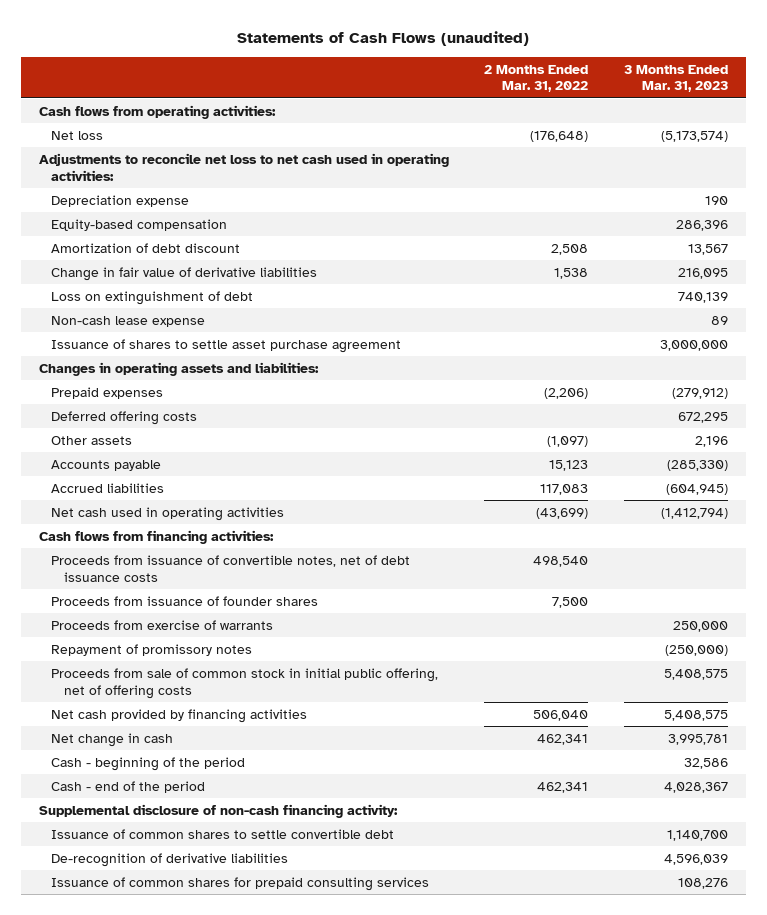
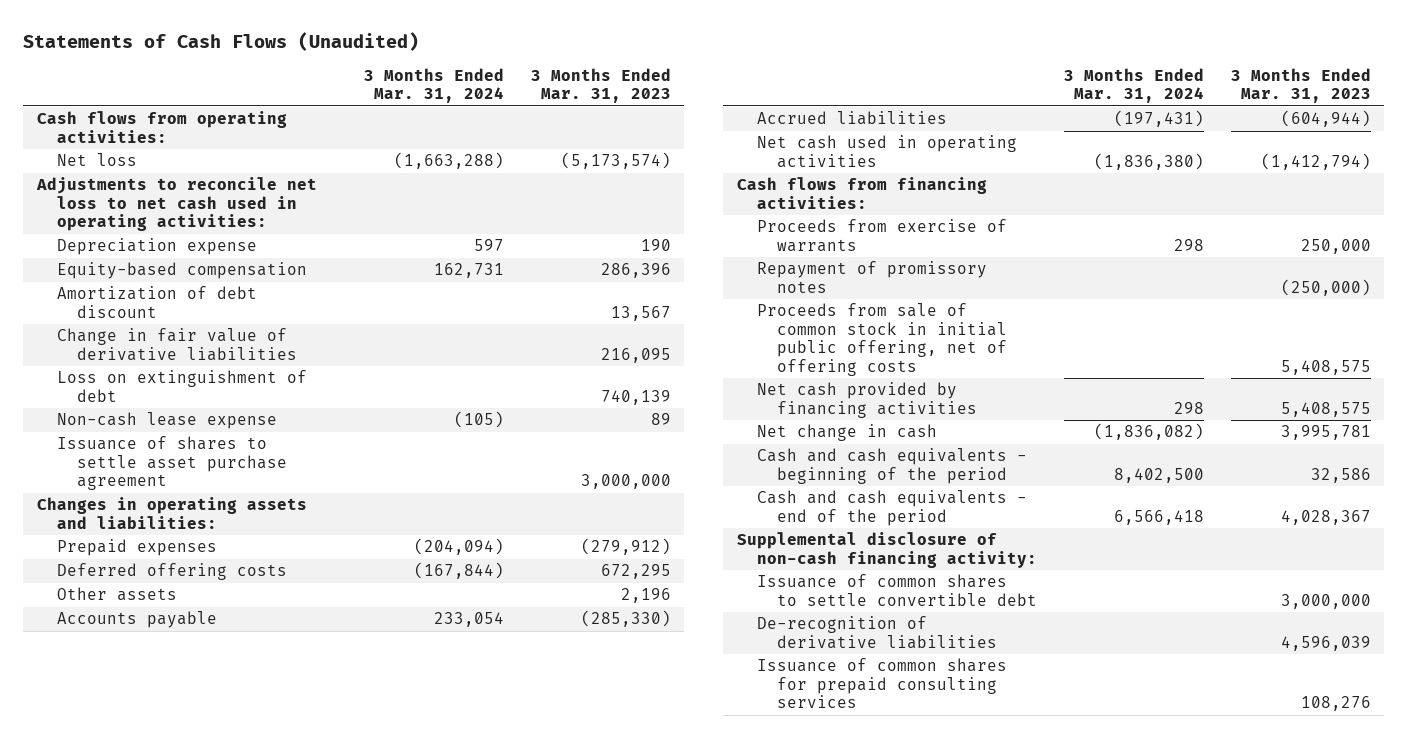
- Statements of Cash Flows (unaudited)
+ Statements of Cash Flows (Unaudited)
- | 2 Months Ended Mar. 31, 2022 | 3 Months Ended Mar. 31, 2023
+ | 3 Months Ended Mar. 31, 2024 | 3 Months Ended Mar. 31, 2023
- Accrued liabilities | 117,083 | (604,945)
+ Accrued liabilities | (197,431) | (604,944)
- Proceeds from issuance of convertible notes, net of debt issuance costs | 498,540 |
- Proceeds from issuance of founder shares | 7,500 |
- Cash - beginning of the period | | 32,586
- Cash - end of the period | 462,341 | 4,028,367
+ Cash and cash equivalents - beginning of the period | 8,402,500 | 32,586
+ Cash and cash equivalents - end of the period | 6,566,418 | 4,028,367
- Issuance of common shares to settle convertible debt | | 1,140,700
+ Issuance of common shares to settle convertible debt | | 3,000,000

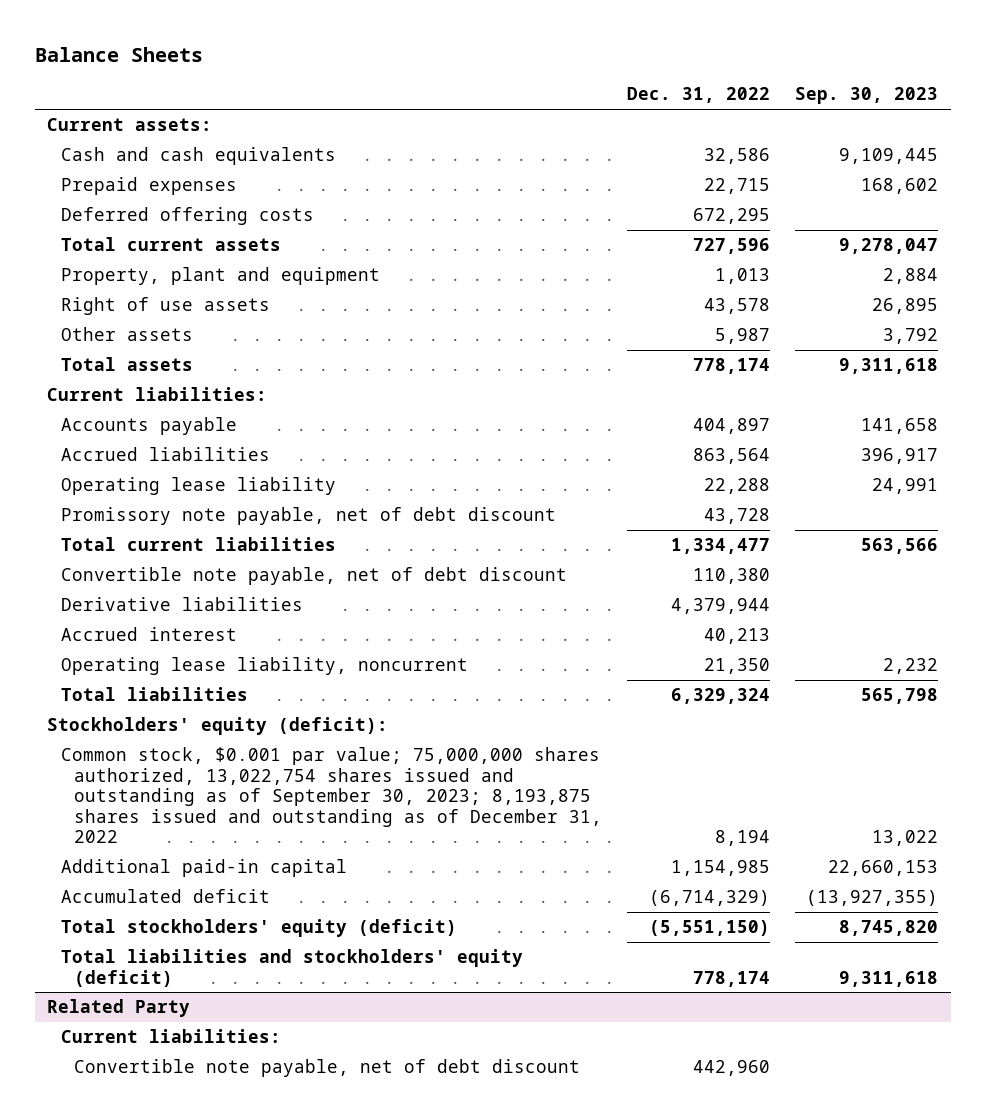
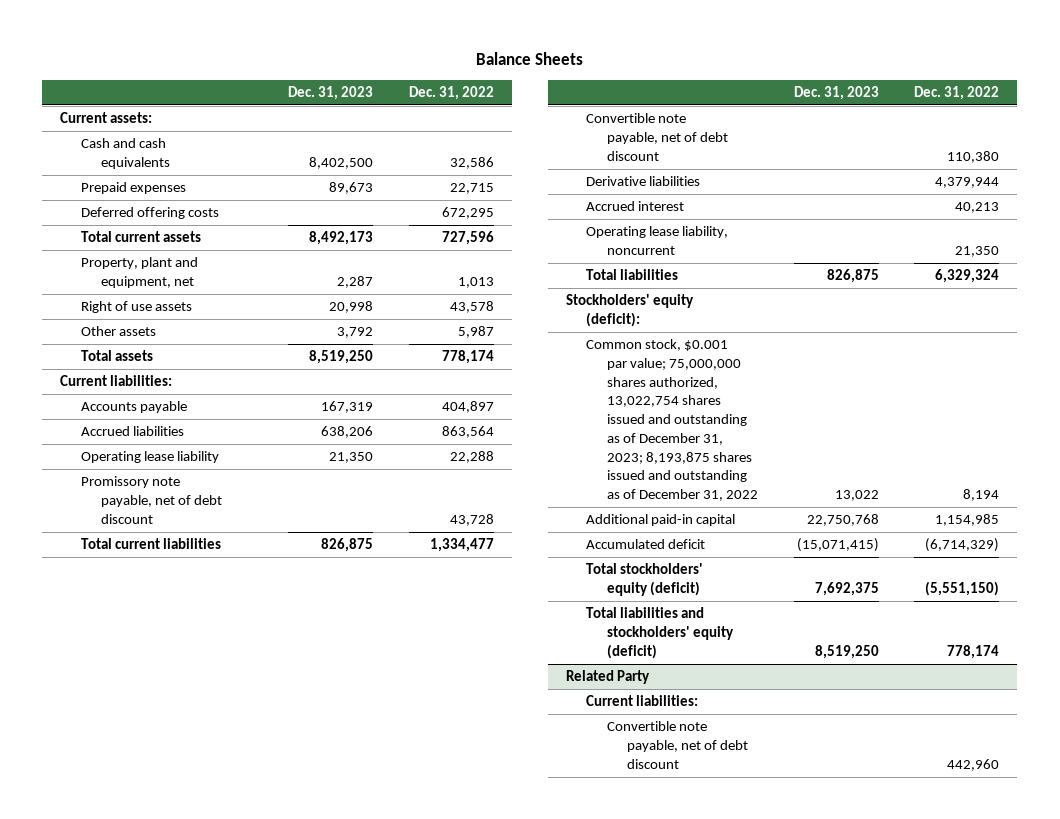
- | Dec. 31, 2022 | Sep. 30, 2023
+ | Dec. 31, 2023 | Dec. 31, 2022
- Property, plant and equipment | 1,013 | 2,884
+ Property, plant and equipment, net | 2,287 | 1,013
- Common stock, $0.001 par value; 75,000,000 shares authorized, 13,022,754 shares issued and outstanding as of September 30, 2023; 8,193,875 shares issued and outstanding as of December 31, 2022 | 8,194 | 13,022
+ Common stock, $0.001 par value; 75,000,000 shares authorized, 13,022,754 shares issued and outstanding as of December 31, 2023; 8,193,875 shares issued and outstanding as of December 31, 2022 | 13,022 | 8,194

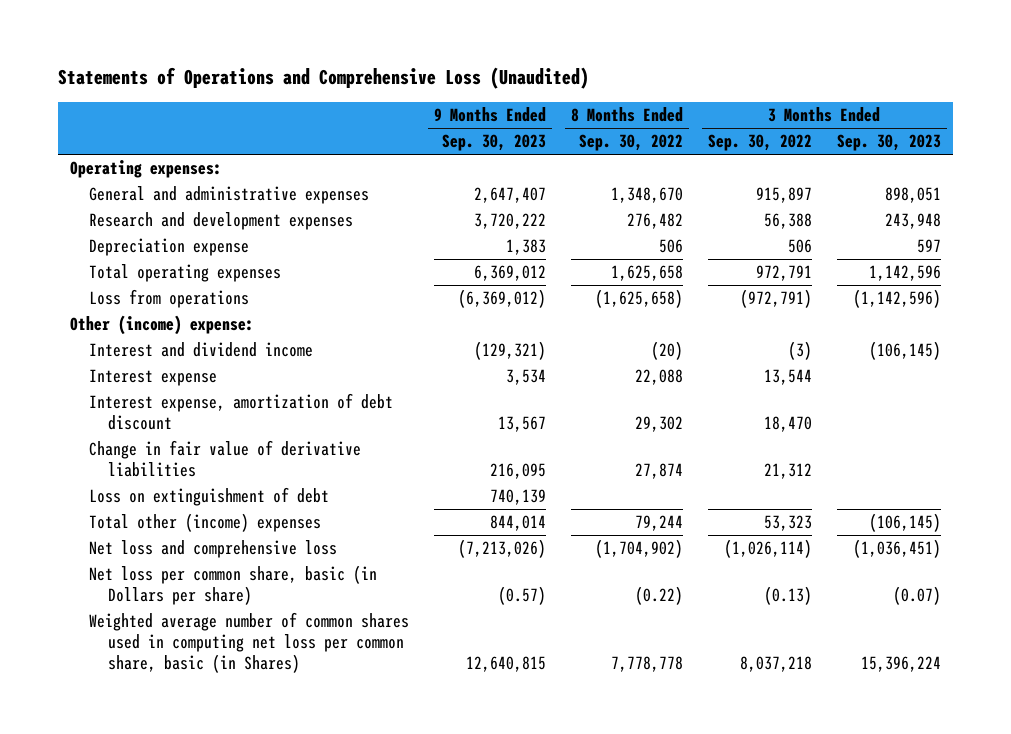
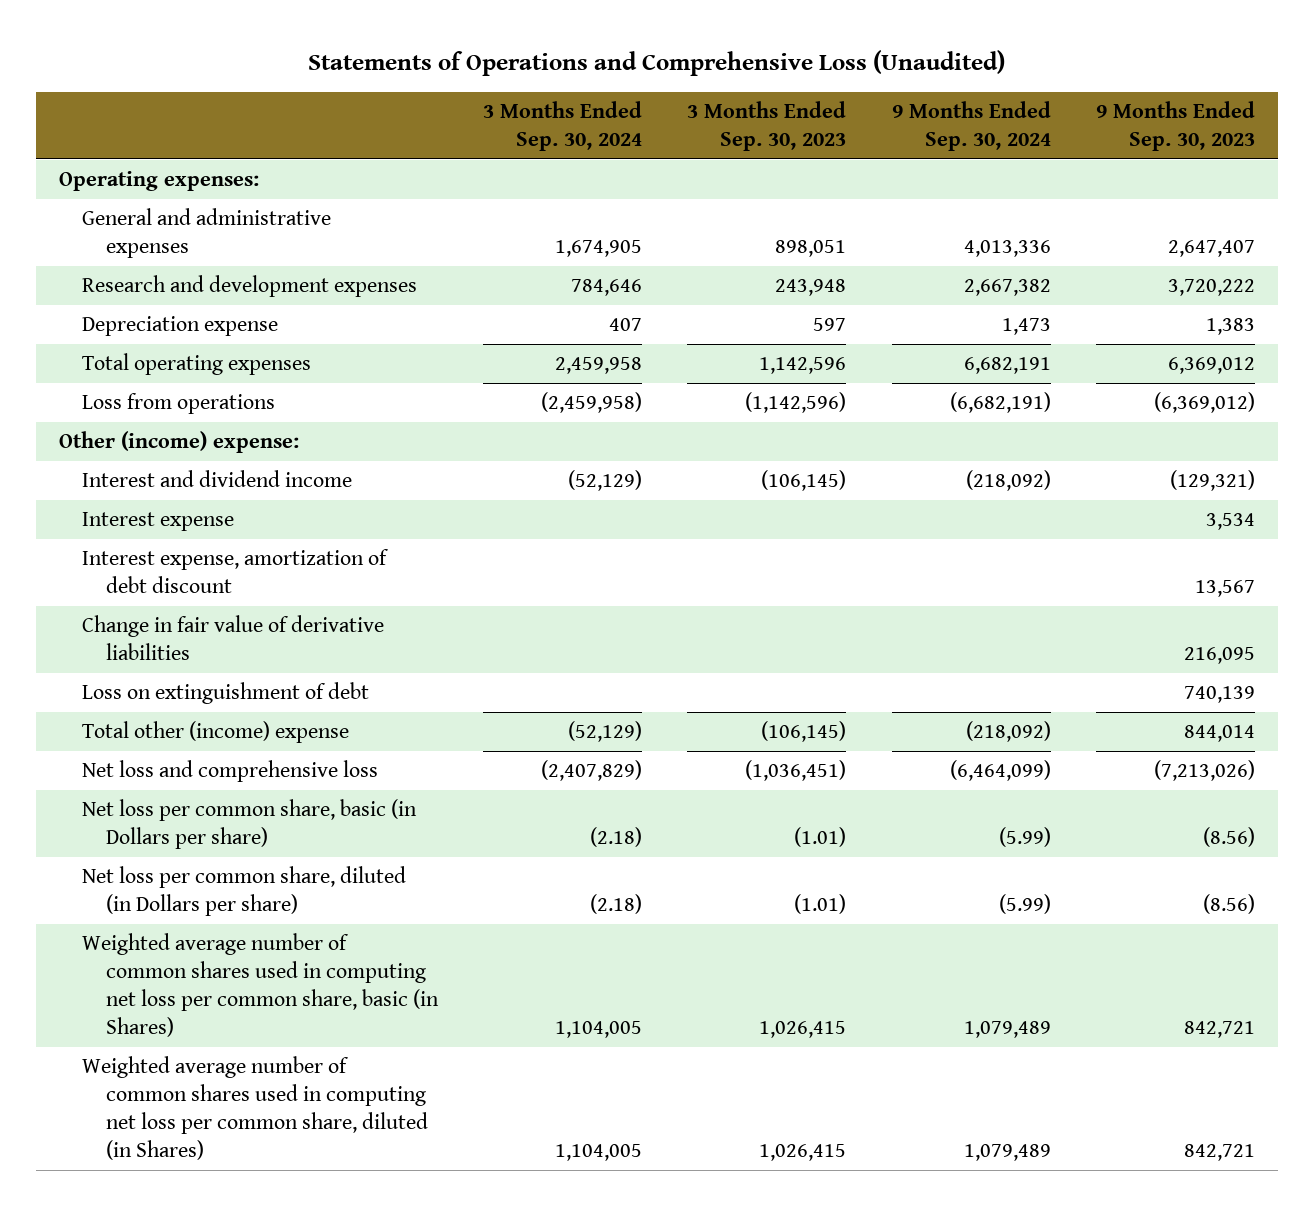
- | 9 Months Ended Sep. 30, 2023 | 8 Months Ended Sep. 30, 2022 | 3 Months Ended Sep. 30, 2022 | 3 Months Ended Sep. 30, 2023
+ | 3 Months Ended Sep. 30, 2024 | 3 Months Ended Sep. 30, 2023 | 9 Months Ended Sep. 30, 2024 | 9 Months Ended Sep. 30, 2023
- Total other (income) expenses | 844,014 | 79,244 | 53,323 | (106,145)
+ Total other (income) expense | (52,129) | (106,145) | (218,092) | 844,014
- Net loss per common share, basic (in Dollars per share) | (0.57) | (0.22) | (0.13) | (0.07)
- Weighted average number of common shares used in computing net loss per common share, basic (in Shares) | 12,640,815 | 7,778,778 | 8,037,218 | 15,396,224
+ Net loss per common share, basic (in Dollars per share) | (2.18) | (1.01) | (5.99) | (8.56)
+ Net loss per common share, diluted (in Dollars per share) | (2.18) | (1.01) | (5.99) | (8.56)
+ Weighted average number of common shares used in computing net loss per common share, basic (in Shares) | 1,104,005 | 1,026,415 | 1,079,489 | 842,721
+ Weighted average number of common shares used in computing net loss per common share, diluted (in Shares) | 1,104,005 | 1,026,415 | 1,079,489 | 842,721

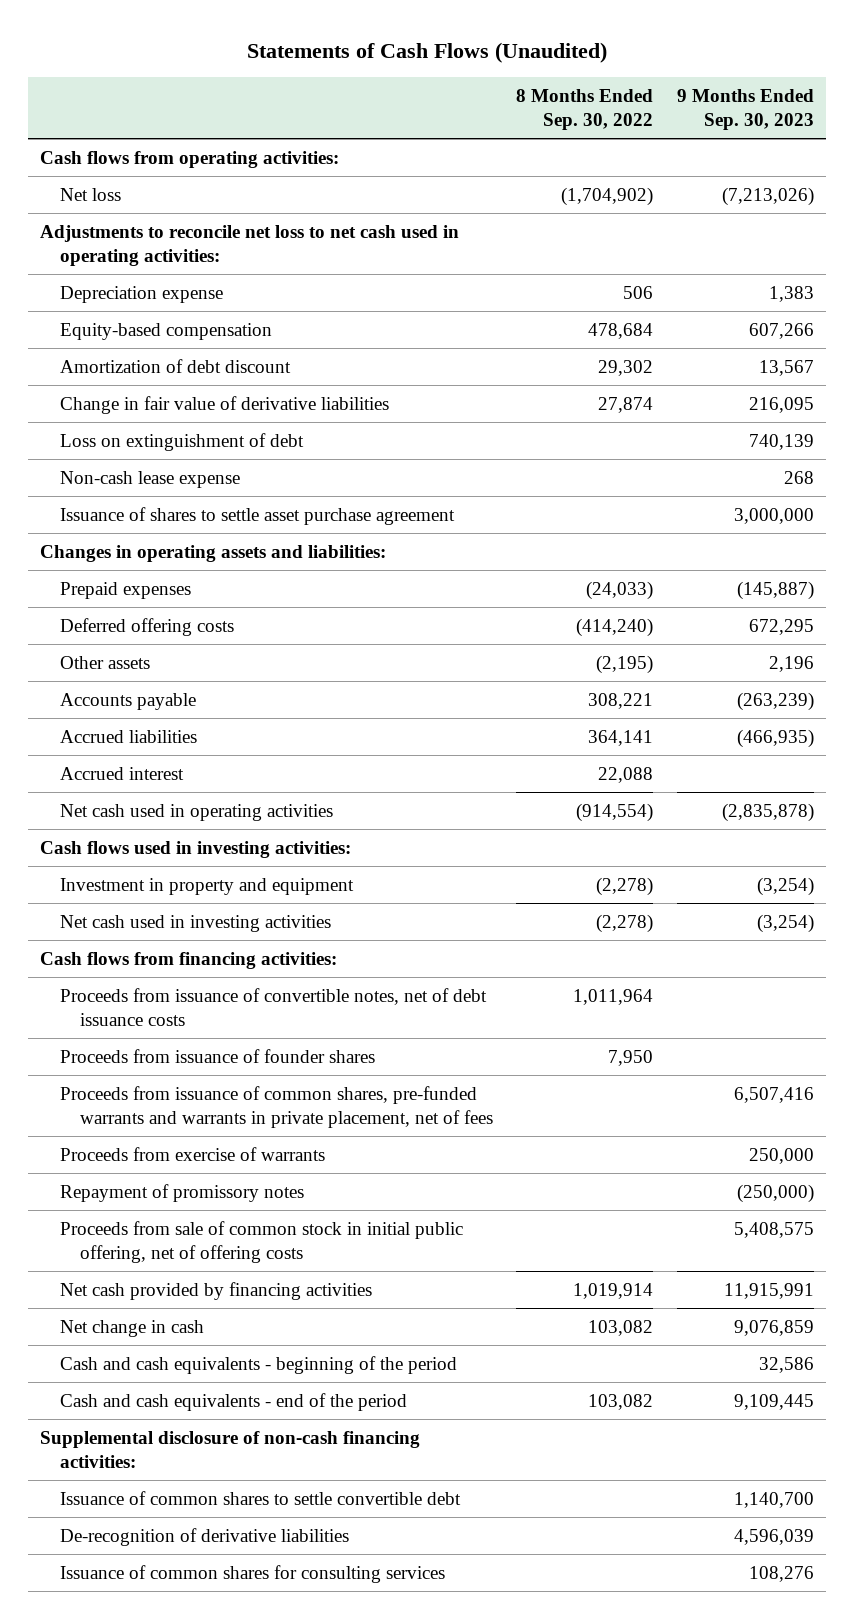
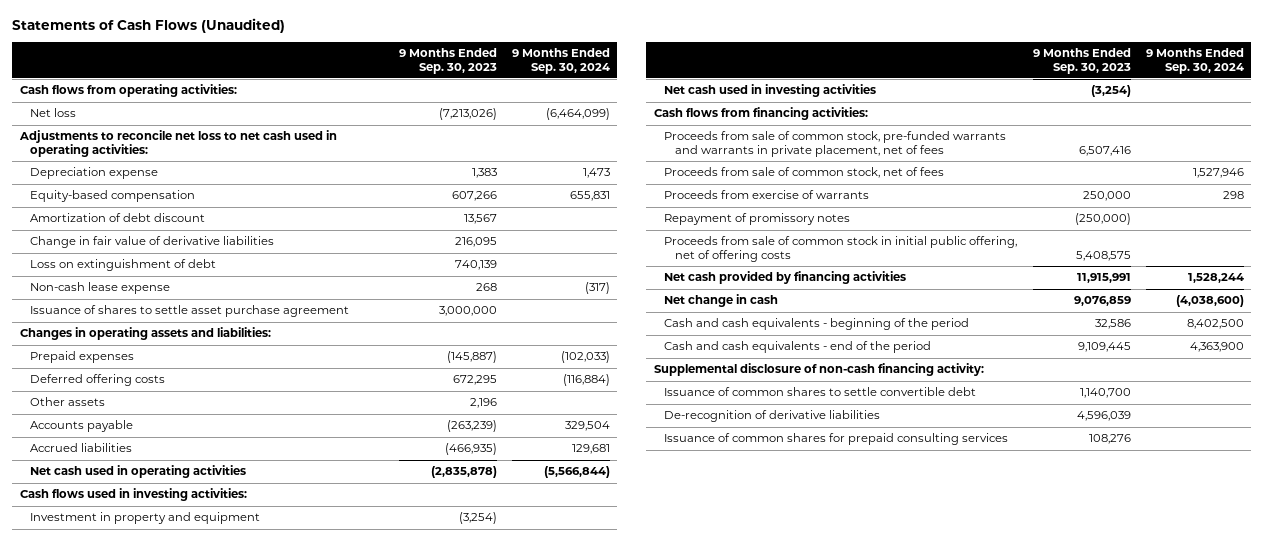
- | 8 Months Ended Sep. 30, 2022 | 9 Months Ended Sep. 30, 2023
+ | 9 Months Ended Sep. 30, 2023 | 9 Months Ended Sep. 30, 2024
- Accrued interest | 22,088 |
- Proceeds from issuance of convertible notes, net of debt issuance costs | 1,011,964 |
- Proceeds from issuance of founder shares | 7,950 |
- Proceeds from issuance of common shares, pre-funded warrants and warrants in private placement, net of fees | | 6,507,416
+ Proceeds from sale of common stock, pre-funded warrants and warrants in private placement, net of fees | 6,507,416 |
+ Proceeds from sale of common stock, net of fees | | 1,527,946
- Supplemental disclosure of non-cash financing activities:
+ Supplemental disclosure of non-cash financing activity:
- Issuance of common shares for consulting services | | 108,276
+ Issuance of common shares for prepaid consulting services | 108,276 |

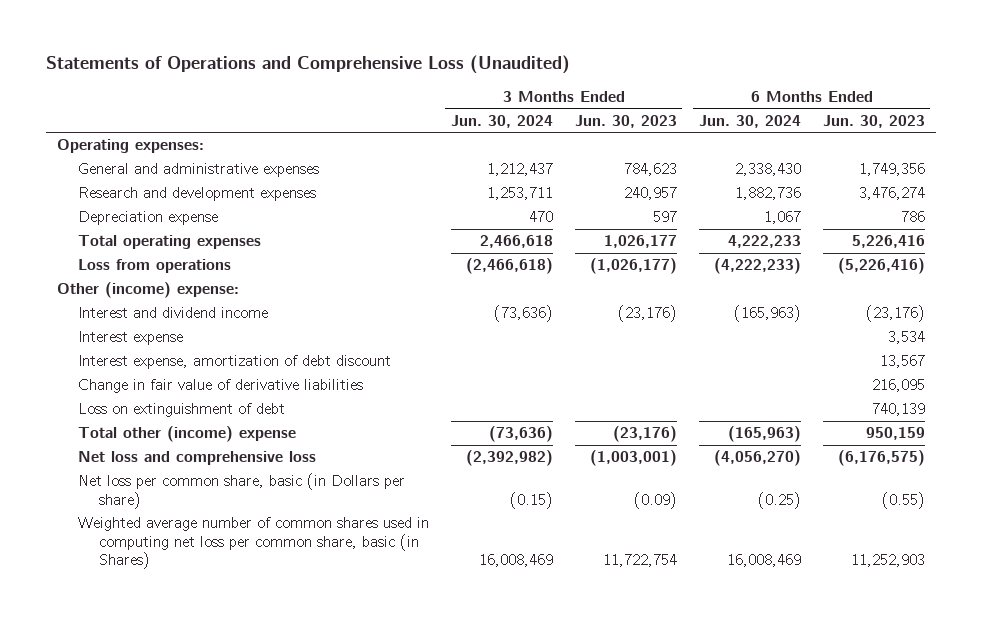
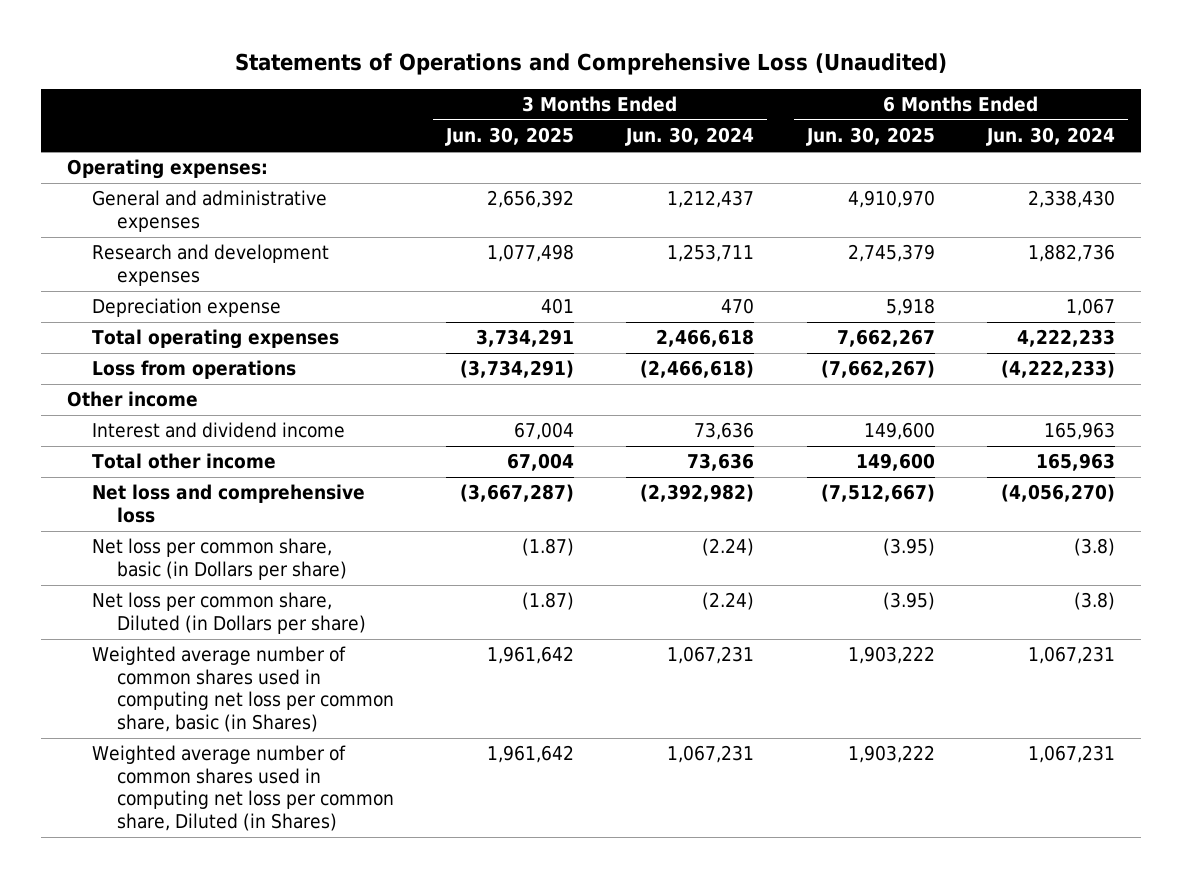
- | 3 Months Ended Jun. 30, 2024 | 3 Months Ended Jun. 30, 2023 | 6 Months Ended Jun. 30, 2024 | 6 Months Ended Jun. 30, 2023
+ | 3 Months Ended Jun. 30, 2025 | 3 Months Ended Jun. 30, 2024 | 6 Months Ended Jun. 30, 2025 | 6 Months Ended Jun. 30, 2024
- Other (income) expense:
- Interest and dividend income | (73,636) | (23,176) | (165,963) | (23,176)
- Interest expense | | | | 3,534
- Interest expense, amortization of debt discount | | | | 13,567
- Change in fair value of derivative liabilities | | | | 216,095
- Loss on extinguishment of debt | | | | 740,139
- Total other (income) expense | (73,636) | (23,176) | (165,963) | 950,159
+ Other income
+ Interest and dividend income | 67,004 | 73,636 | 149,600 | 165,963
+ Total other income | 67,004 | 73,636 | 149,600 | 165,963
- Net loss per common share, basic (in Dollars per share) | (0.15) | (0.09) | (0.25) | (0.55)
- Weighted average number of common shares used in computing net loss per common share, basic (in Shares) | 16,008,469 | 11,722,754 | 16,008,469 | 11,252,903
+ Net loss per common share, basic (in Dollars per share) | (1.87) | (2.24) | (3.95) | (3.8)
+ Net loss per common share, Diluted (in Dollars per share) | (1.87) | (2.24) | (3.95) | (3.8)
+ Weighted average number of common shares used in computing net loss per common share, basic (in Shares) | 1,961,642 | 1,067,231 | 1,903,222 | 1,067,231
+ Weighted average number of common shares used in computing net loss per common share, Diluted (in Shares) | 1,961,642 | 1,067,231 | 1,903,222 | 1,067,231

